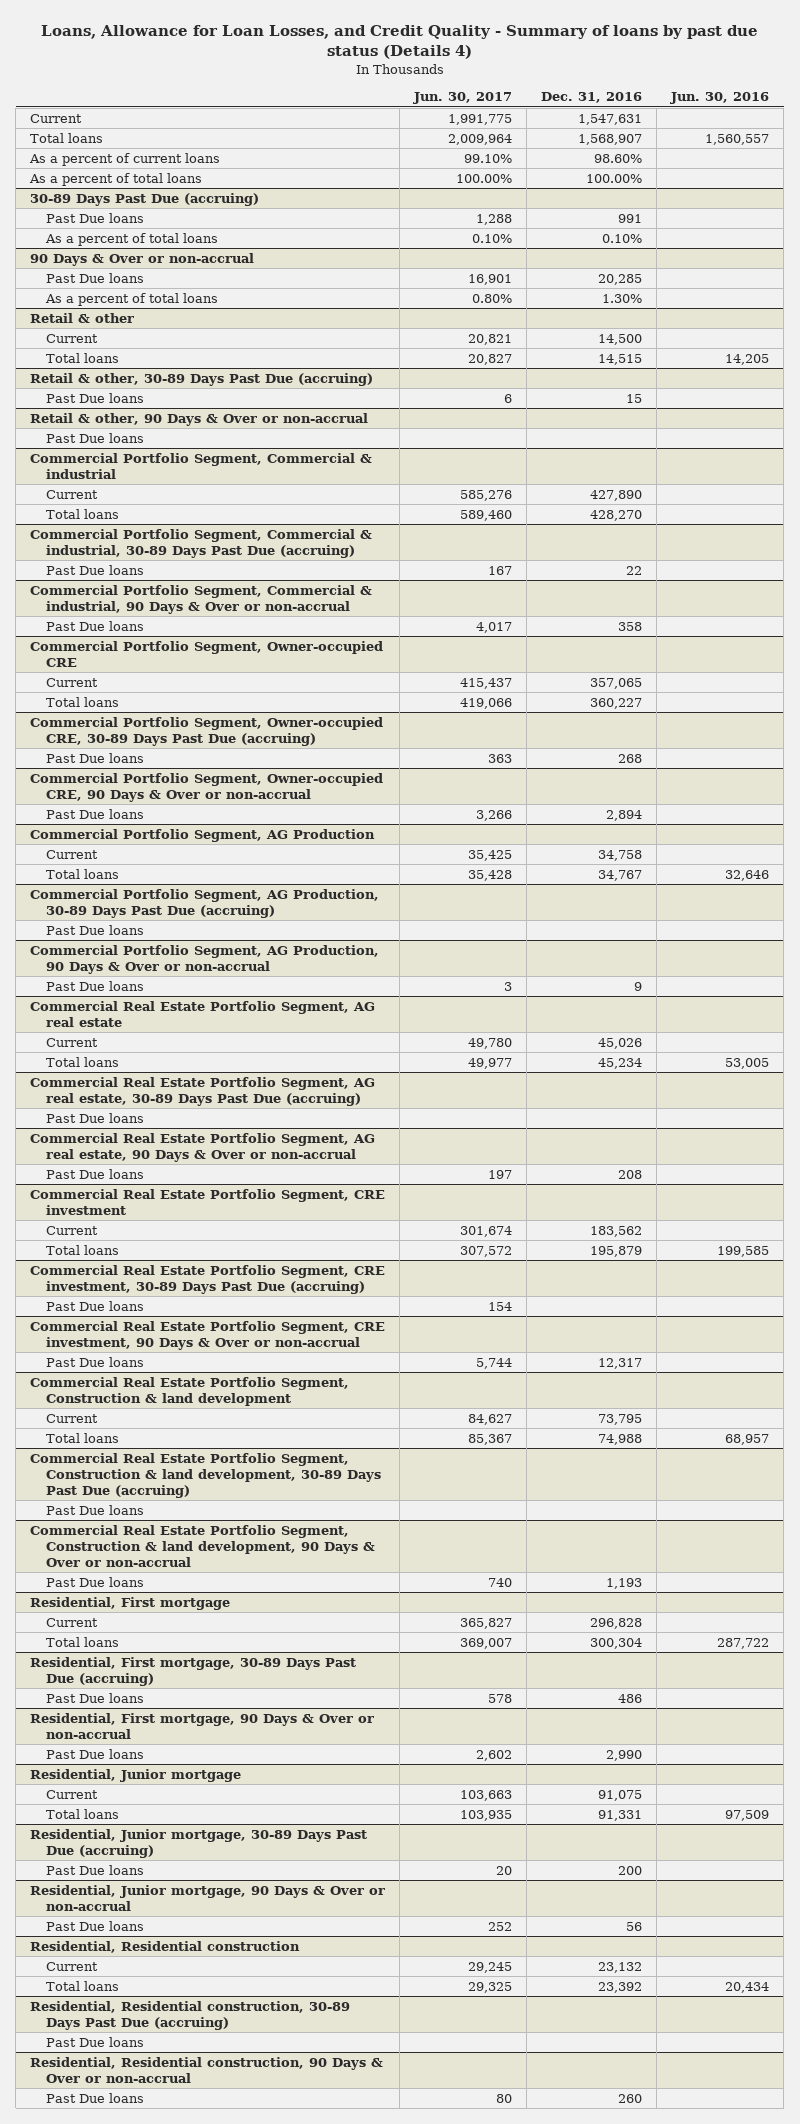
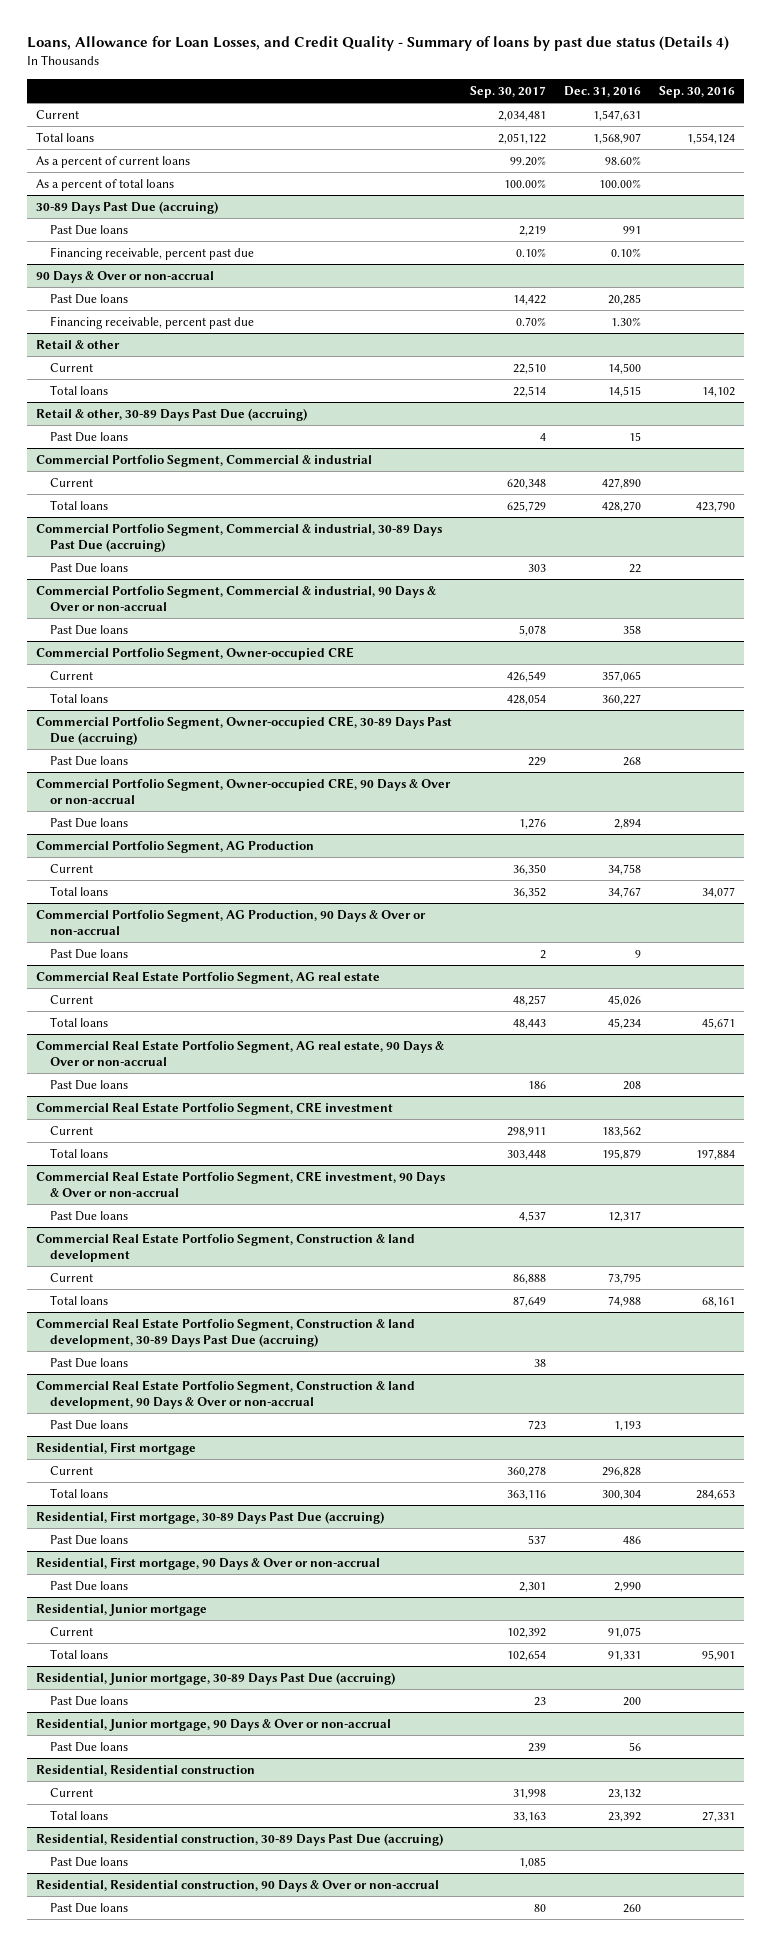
- | Jun. 30, 2017 | Dec. 31, 2016 | Jun. 30, 2016
+ | Sep. 30, 2017 | Dec. 31, 2016 | Sep. 30, 2016
@ 30-89 Days Past Due (accruing)
- As a percent of total loans | 0.10% | 0.10% |
+ Financing receivable, percent past due | 0.10% | 0.10% |
@ 90 Days & Over or non-accrual
- As a percent of total loans | 0.80% | 1.30% |
+ Financing receivable, percent past due | 0.70% | 1.30% |
- Retail & other, 90 Days & Over or non-accrual
- Past Due loans
- Commercial Portfolio Segment, AG Production, 30-89 Days Past Due (accruing)
- Past Due loans
- Commercial Real Estate Portfolio Segment, AG real estate, 30-89 Days Past Due (accruing)
- Past Due loans
- Commercial Real Estate Portfolio Segment, CRE investment, 30-89 Days Past Due (accruing)
- Past Due loans | 154 | |

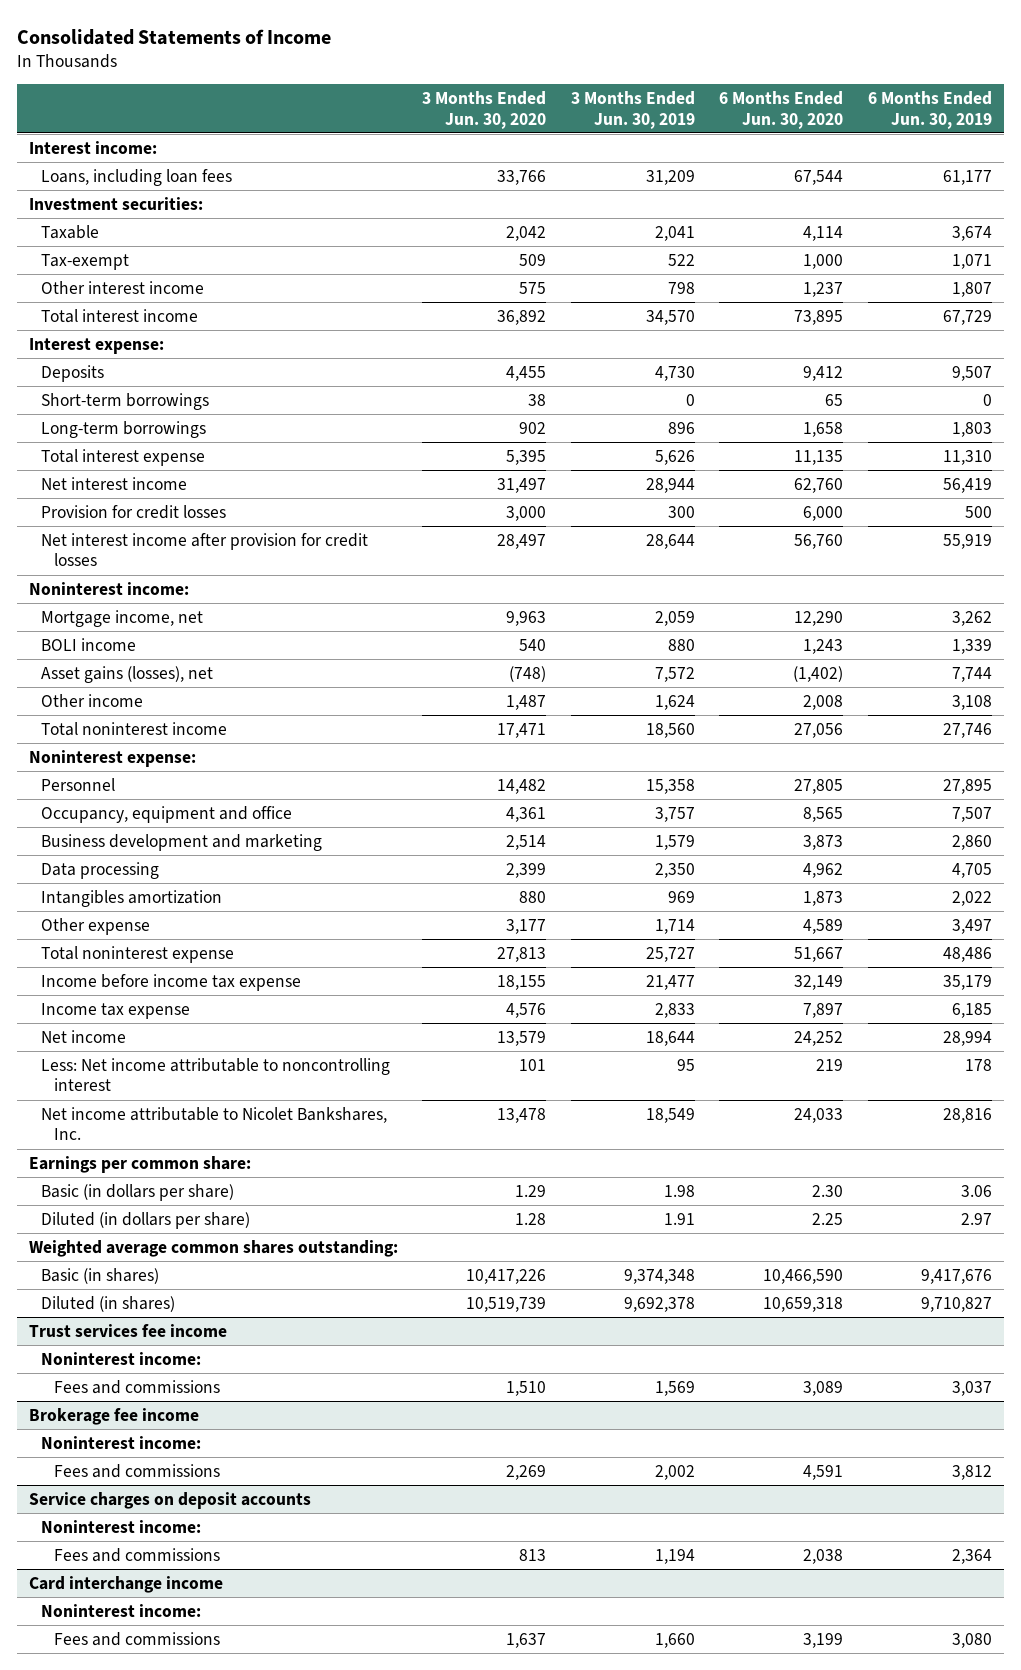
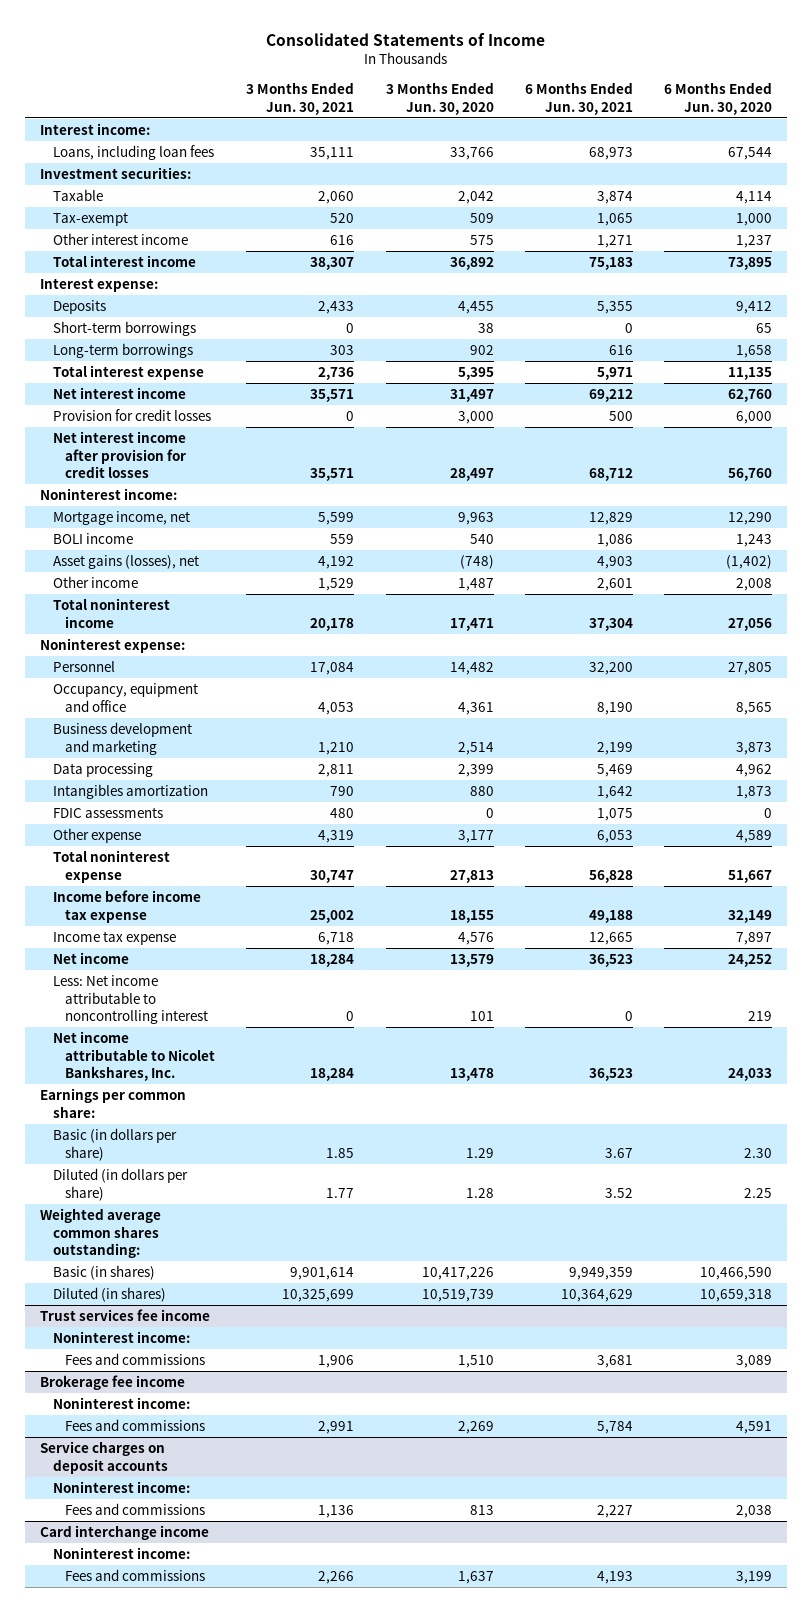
- | 3 Months Ended Jun. 30, 2020 | 3 Months Ended Jun. 30, 2019 | 6 Months Ended Jun. 30, 2020 | 6 Months Ended Jun. 30, 2019
+ | 3 Months Ended Jun. 30, 2021 | 3 Months Ended Jun. 30, 2020 | 6 Months Ended Jun. 30, 2021 | 6 Months Ended Jun. 30, 2020
+ FDIC assessments | 480 | 0 | 1,075 | 0

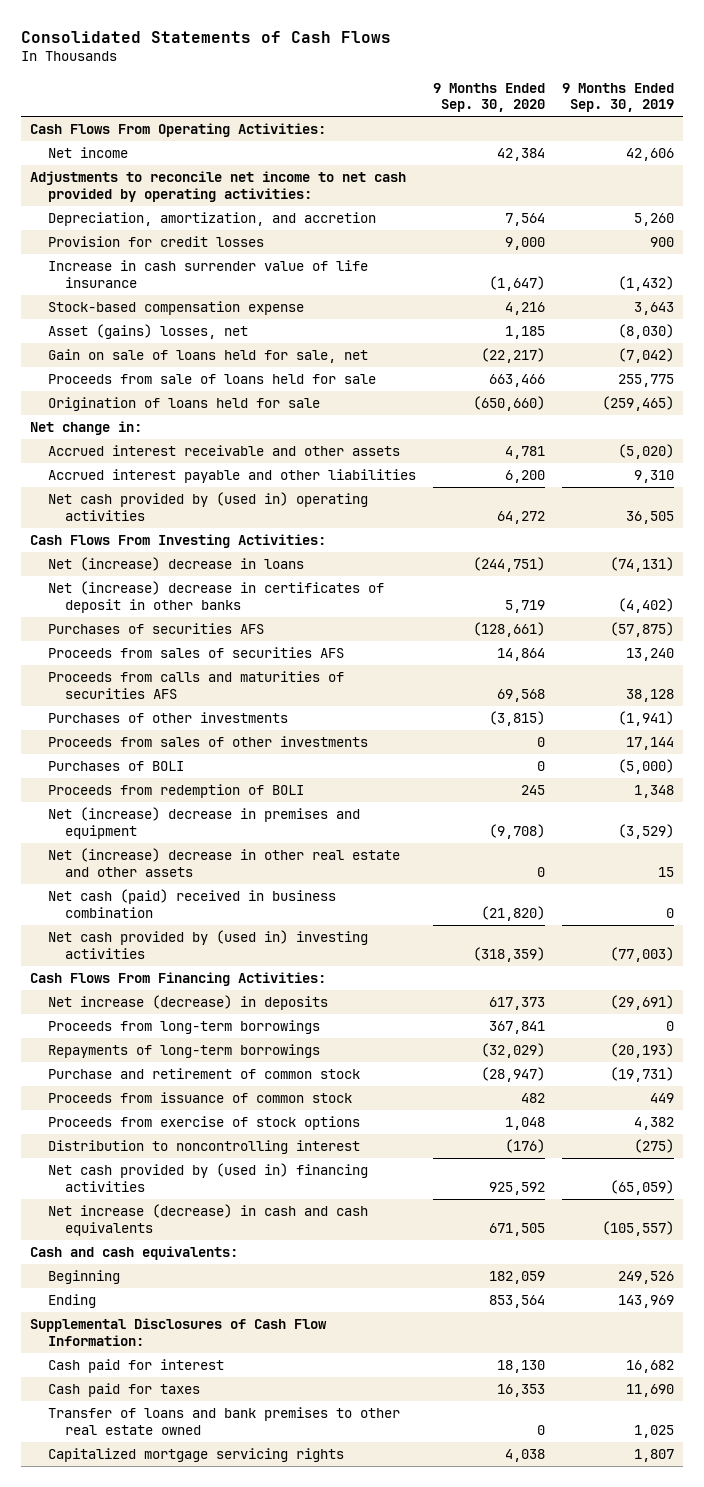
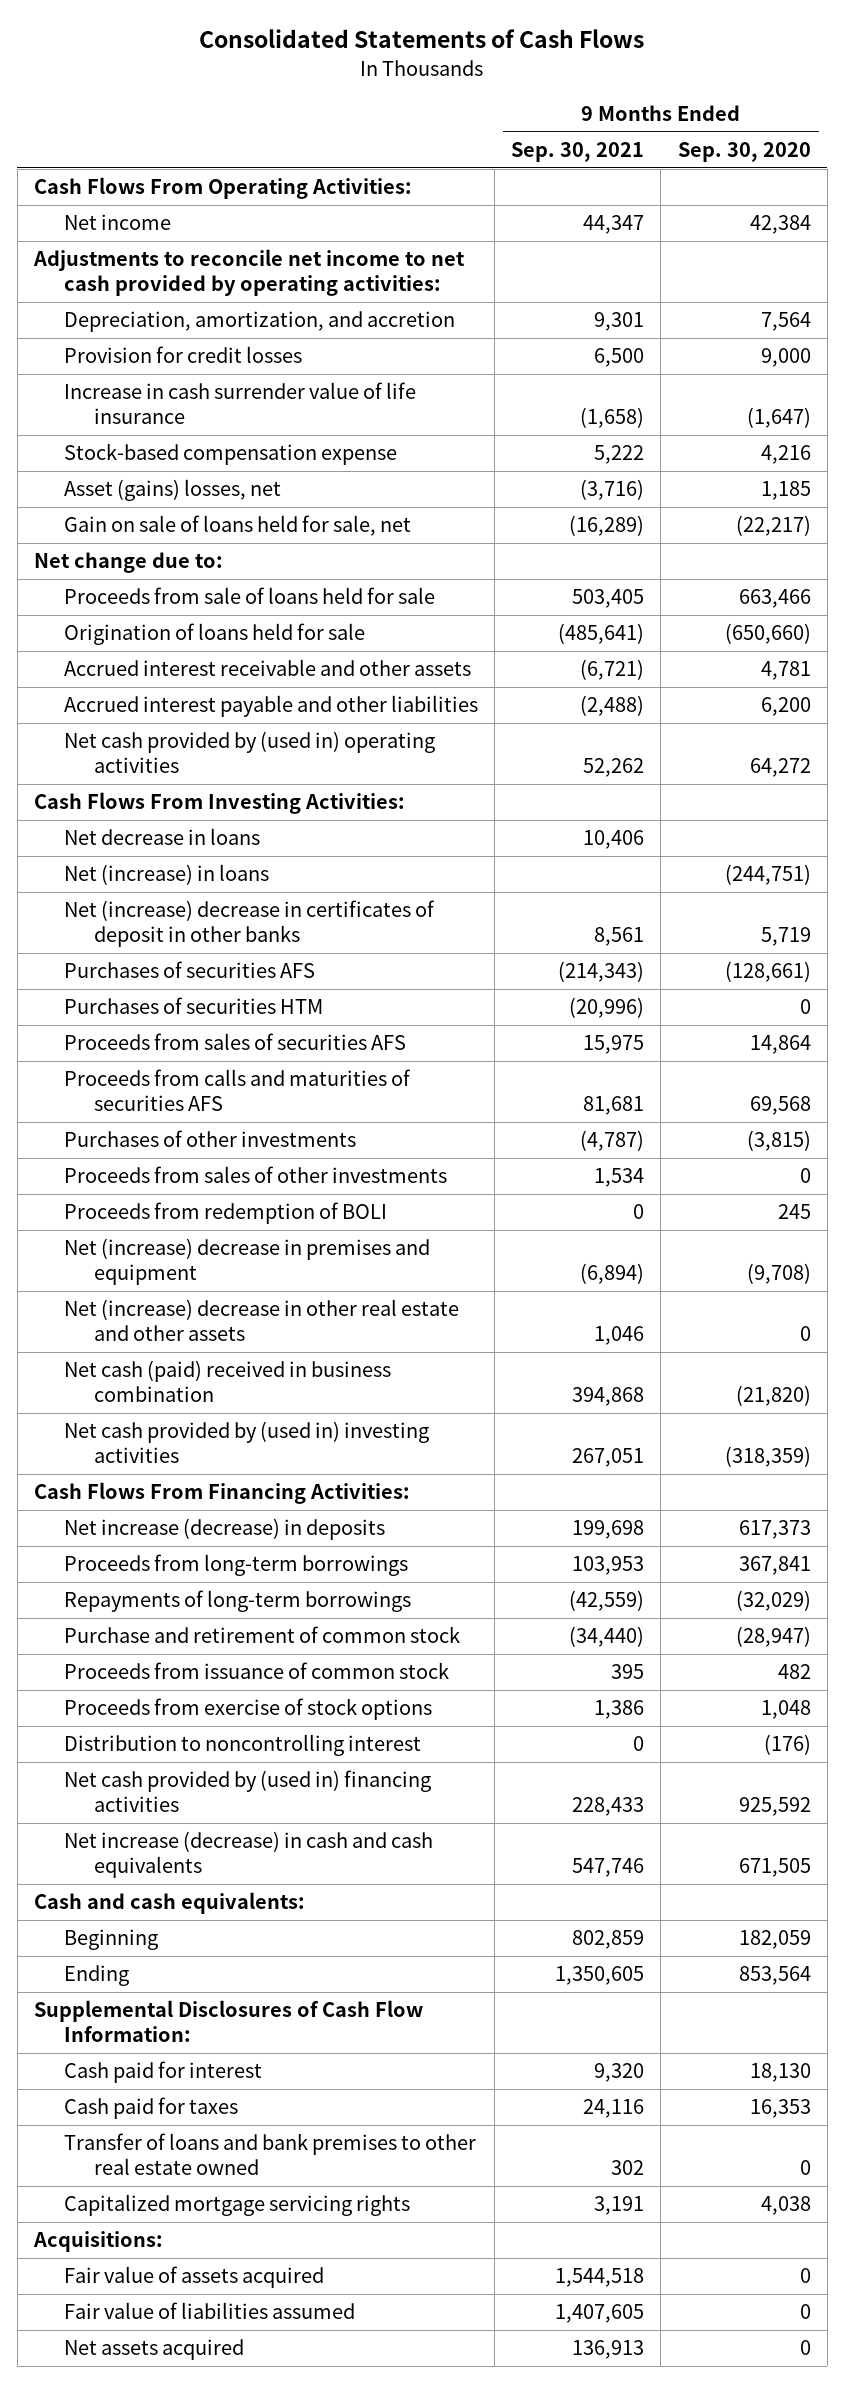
- | 9 Months Ended Sep. 30, 2020 | 9 Months Ended Sep. 30, 2019
+ | 9 Months Ended Sep. 30, 2021 | 9 Months Ended Sep. 30, 2020
+ Net change due to:
- Net change in:
- Net (increase) decrease in loans | (244,751) | (74,131)
+ Net decrease in loans | 10,406 |
+ Net (increase) in loans | | (244,751)
+ Purchases of securities HTM | (20,996) | 0
- Purchases of BOLI | 0 | (5,000)
+ Acquisitions:
+ Fair value of assets acquired | 1,544,518 | 0
+ Fair value of liabilities assumed | 1,407,605 | 0
+ Net assets acquired | 136,913 | 0

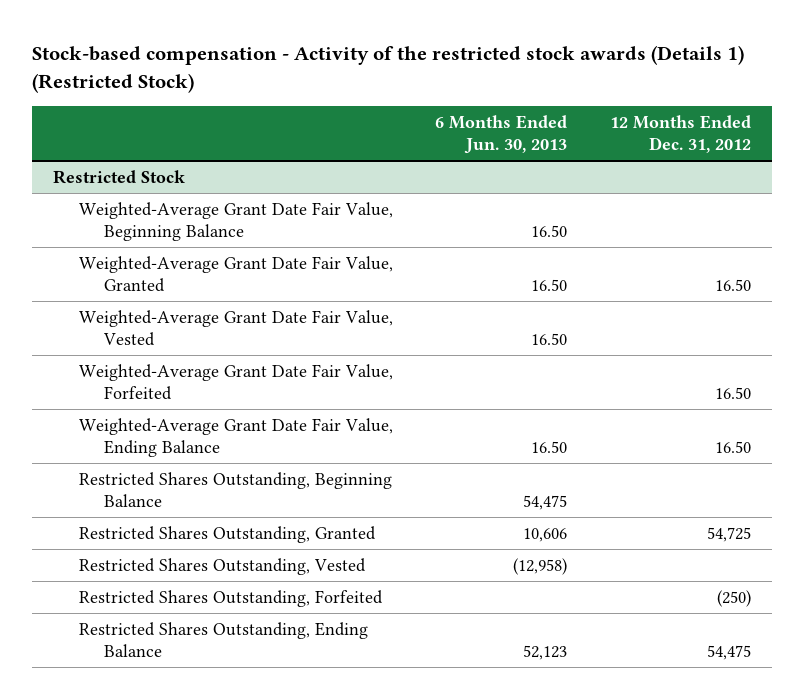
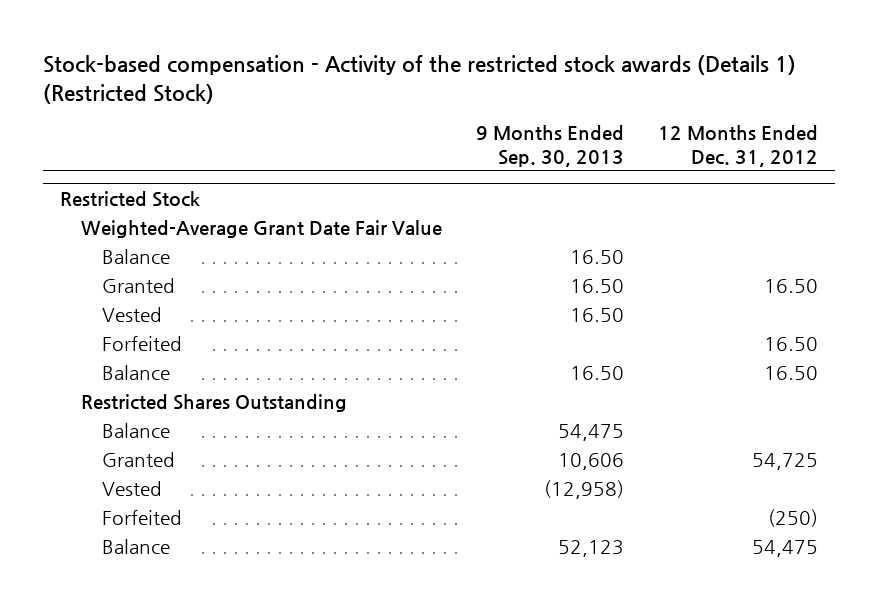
- | 6 Months Ended Jun. 30, 2013 | 12 Months Ended Dec. 31, 2012
+ | 9 Months Ended Sep. 30, 2013 | 12 Months Ended Dec. 31, 2012
@ Restricted Stock
- Weighted-Average Grant Date Fair Value, Beginning Balance | 16.50 |
- Weighted-Average Grant Date Fair Value, Granted | 16.50 | 16.50
- Weighted-Average Grant Date Fair Value, Vested | 16.50 |
- Weighted-Average Grant Date Fair Value, Forfeited | | 16.50
- Weighted-Average Grant Date Fair Value, Ending Balance | 16.50 | 16.50
- Restricted Shares Outstanding, Beginning Balance | 54,475 |
- Restricted Shares Outstanding, Granted | 10,606 | 54,725
- Restricted Shares Outstanding, Vested | (12,958) |
- Restricted Shares Outstanding, Forfeited | | (250)
- Restricted Shares Outstanding, Ending Balance | 52,123 | 54,475
+ Weighted-Average Grant Date Fair Value
+ Balance | 16.50 |
+ Granted | 16.50 | 16.50
+ Vested | 16.50 |
+ Forfeited | | 16.50
+ Balance | 16.50 | 16.50
+ Restricted Shares Outstanding
+ Balance | 54,475 |
+ Granted | 10,606 | 54,725
+ Vested | (12,958) |
+ Forfeited | | (250)
+ Balance | 52,123 | 54,475

